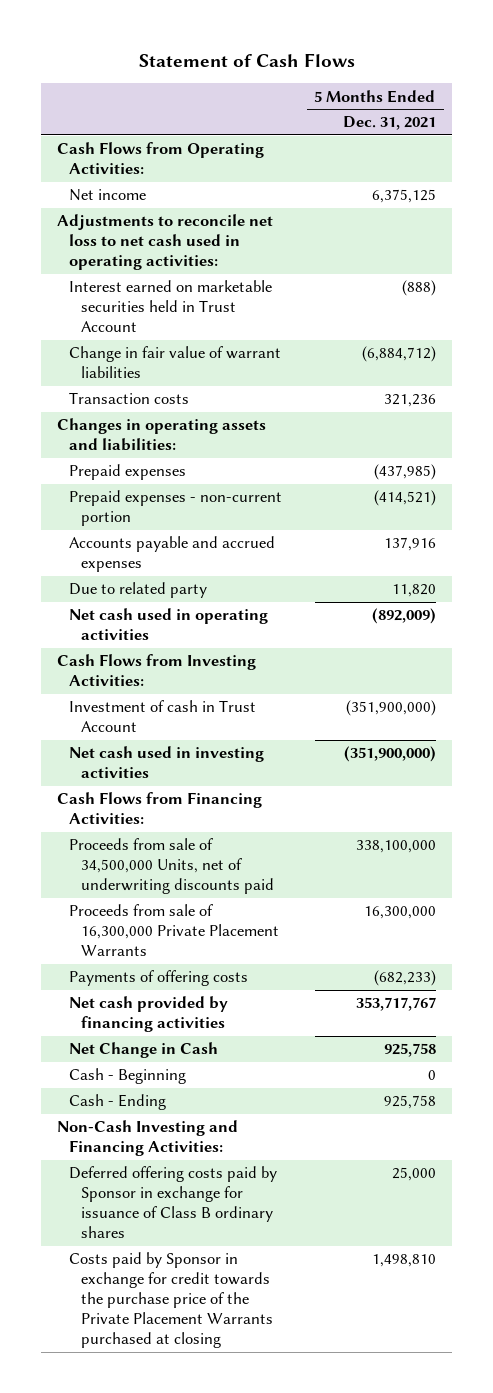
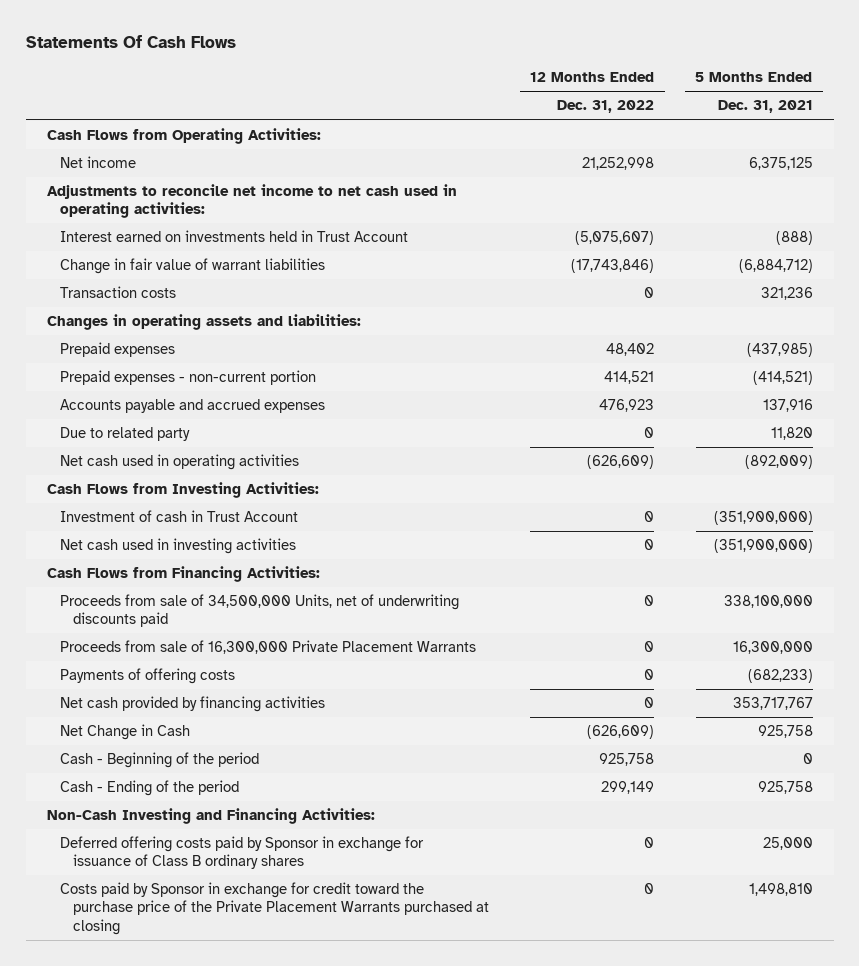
- Statement of Cash Flows
+ Statements Of Cash Flows
- | 5 Months Ended Dec. 31, 2021
+ | 12 Months Ended Dec. 31, 2022 | 5 Months Ended Dec. 31, 2021
- Adjustments to reconcile net loss to net cash used in operating activities:
- Interest earned on marketable securities held in Trust Account | (888)
+ Adjustments to reconcile net income to net cash used in operating activities:
+ Interest earned on investments held in Trust Account | (5,075,607) | (888)
- Cash - Beginning | 0
- Cash - Ending | 925,758
+ Cash - Beginning of the period | 925,758 | 0
+ Cash - Ending of the period | 299,149 | 925,758
- Costs paid by Sponsor in exchange for credit towards the purchase price of the Private Placement Warrants purchased at closing | 1,498,810
+ Costs paid by Sponsor in exchange for credit toward the purchase price of the Private Placement Warrants purchased at closing | 0 | 1,498,810

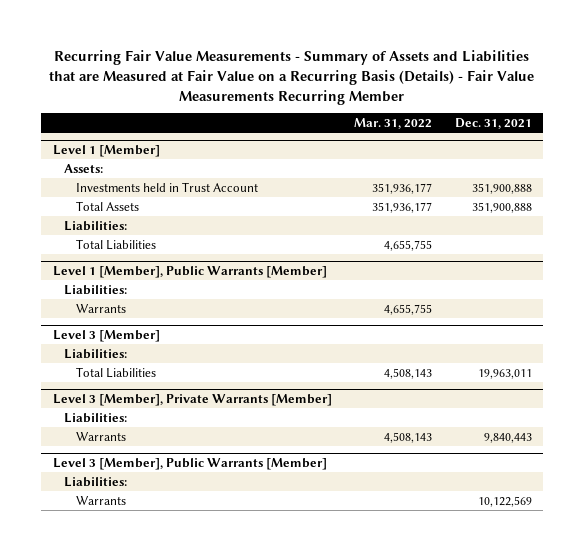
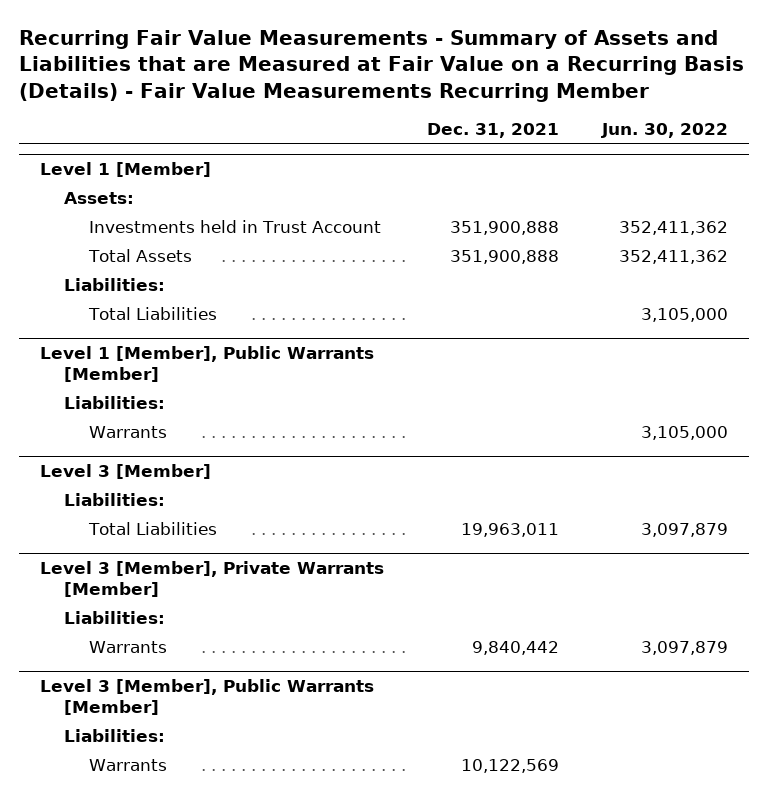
- | Mar. 31, 2022 | Dec. 31, 2021
+ | Dec. 31, 2021 | Jun. 30, 2022
@ Level 3 [Member], Private Warrants [Member]
- Warrants | 4,508,143 | 9,840,443
+ Warrants | 9,840,442 | 3,097,879

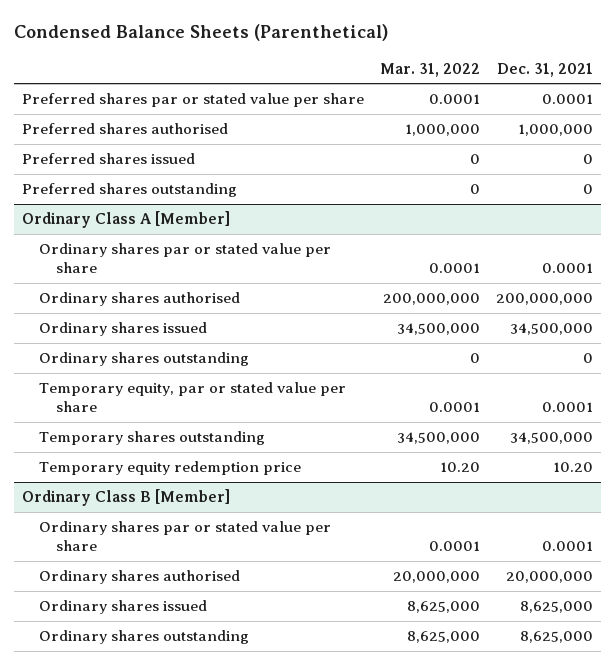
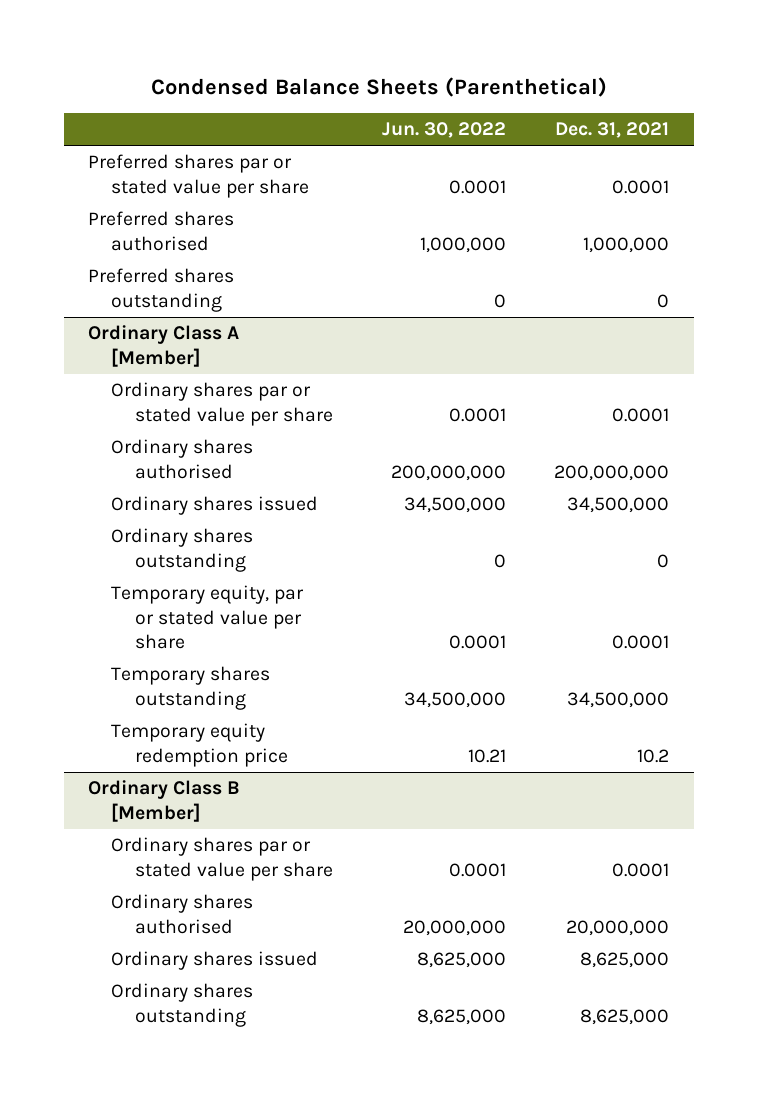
- | Mar. 31, 2022 | Dec. 31, 2021
+ | Jun. 30, 2022 | Dec. 31, 2021
- Preferred shares issued | 0 | 0
@ Ordinary Class A [Member]
- Temporary equity redemption price | 10.20 | 10.20
+ Temporary equity redemption price | 10.21 | 10.2

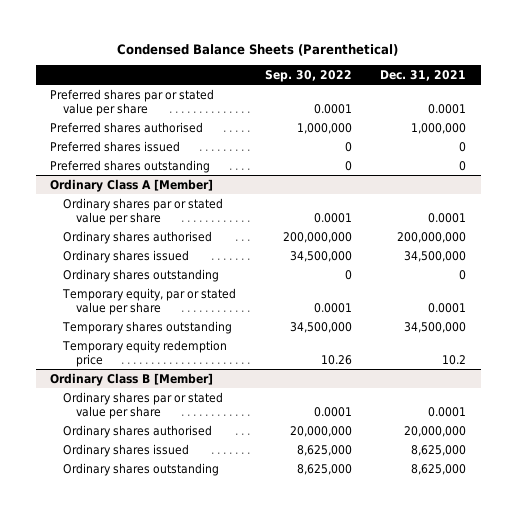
- | Jun. 30, 2022 | Dec. 31, 2021
+ | Sep. 30, 2022 | Dec. 31, 2021
+ Preferred shares issued | 0 | 0

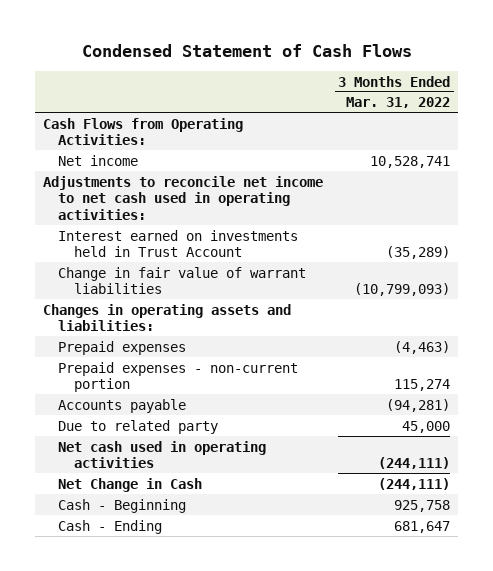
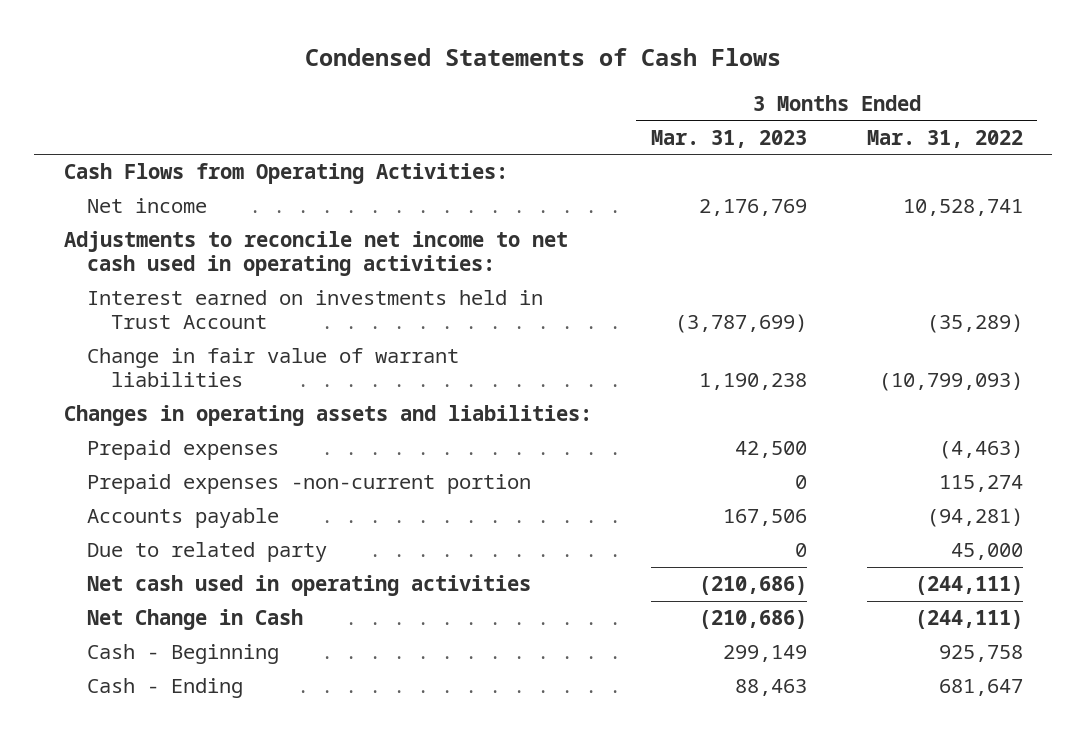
- Condensed Statement of Cash Flows
+ Condensed Statements of Cash Flows
- | 3 Months Ended Mar. 31, 2022
+ | 3 Months Ended Mar. 31, 2023 | 3 Months Ended Mar. 31, 2022
- Prepaid expenses - non-current portion | 115,274
+ Prepaid expenses -non-current portion | 0 | 115,274

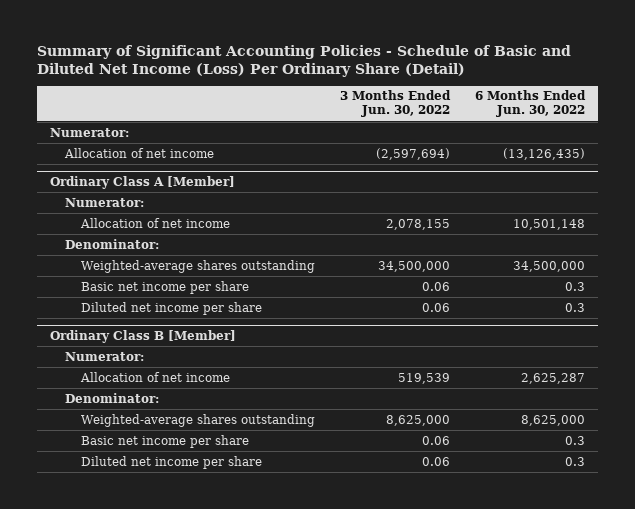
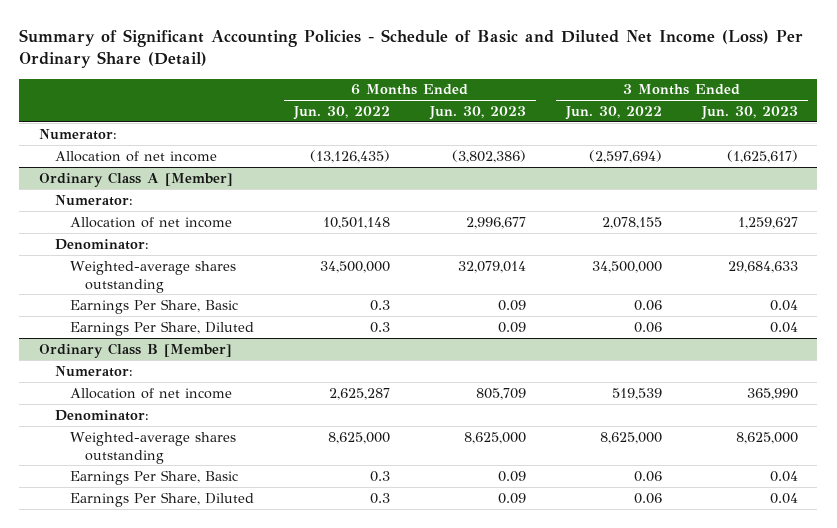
- | 3 Months Ended Jun. 30, 2022 | 6 Months Ended Jun. 30, 2022
+ | 6 Months Ended Jun. 30, 2022 | 6 Months Ended Jun. 30, 2023 | 3 Months Ended Jun. 30, 2022 | 3 Months Ended Jun. 30, 2023
@ Ordinary Class A [Member]
- Basic net income per share | 0.06 | 0.3
- Diluted net income per share | 0.06 | 0.3
+ Earnings Per Share, Basic | 0.3 | 0.09 | 0.06 | 0.04
+ Earnings Per Share, Diluted | 0.3 | 0.09 | 0.06 | 0.04
@ Ordinary Class B [Member]
- Basic net income per share | 0.06 | 0.3
- Diluted net income per share | 0.06 | 0.3
+ Earnings Per Share, Basic | 0.3 | 0.09 | 0.06 | 0.04
+ Earnings Per Share, Diluted | 0.3 | 0.09 | 0.06 | 0.04

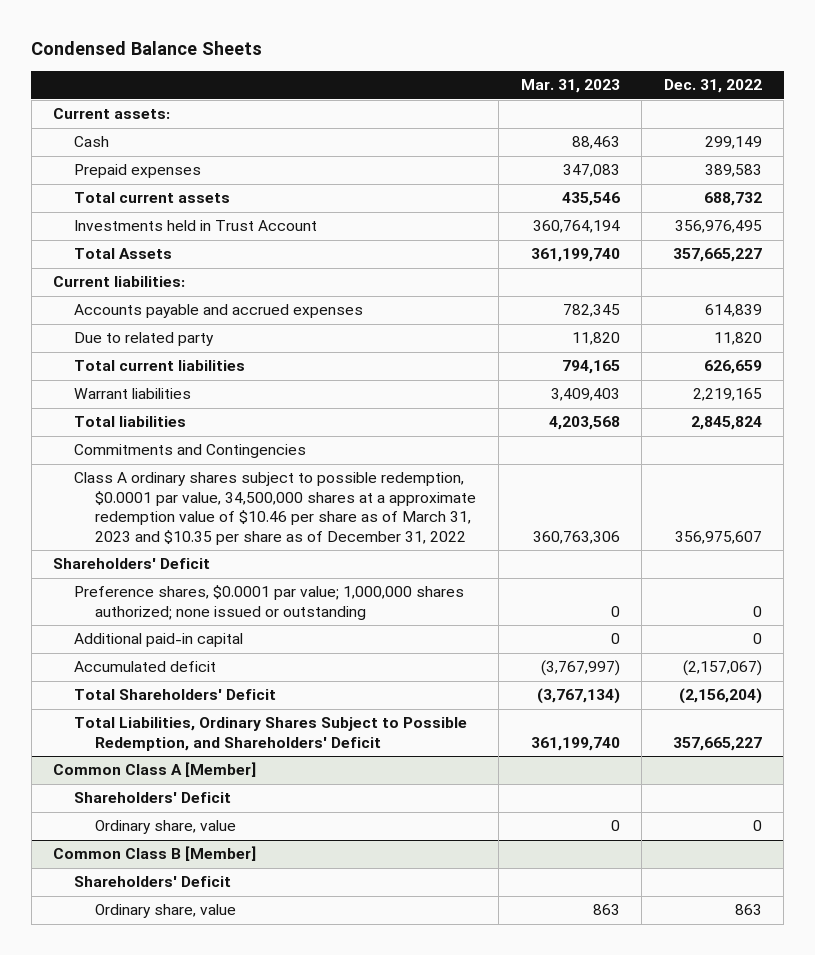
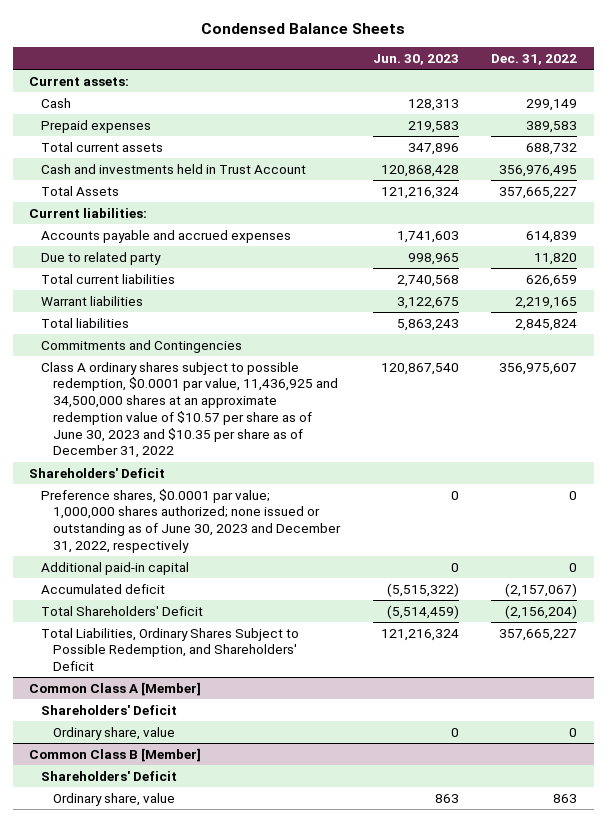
- | Mar. 31, 2023 | Dec. 31, 2022
+ | Jun. 30, 2023 | Dec. 31, 2022
- Investments held in Trust Account | 360,764,194 | 356,976,495
+ Cash and investments held in Trust Account | 120,868,428 | 356,976,495
- Class A ordinary shares subject to possible redemption, $0.0001 par value, 34,500,000 shares at a approximate redemption value of $10.46 per share as of March 31, 2023 and $10.35 per share as of December 31, 2022 | 360,763,306 | 356,975,607
+ Class A ordinary shares subject to possible redemption, $0.0001 par value, 11,436,925 and 34,500,000 shares at an approximate redemption value of $10.57 per share as of June 30, 2023 and $10.35 per share as of December 31, 2022 | 120,867,540 | 356,975,607
- Preference shares, $0.0001 par value; 1,000,000 shares authorized; none issued or outstanding | 0 | 0
+ Preference shares, $0.0001 par value; 1,000,000 shares authorized; none issued or outstanding as of June 30, 2023 and December 31, 2022, respectively | 0 | 0

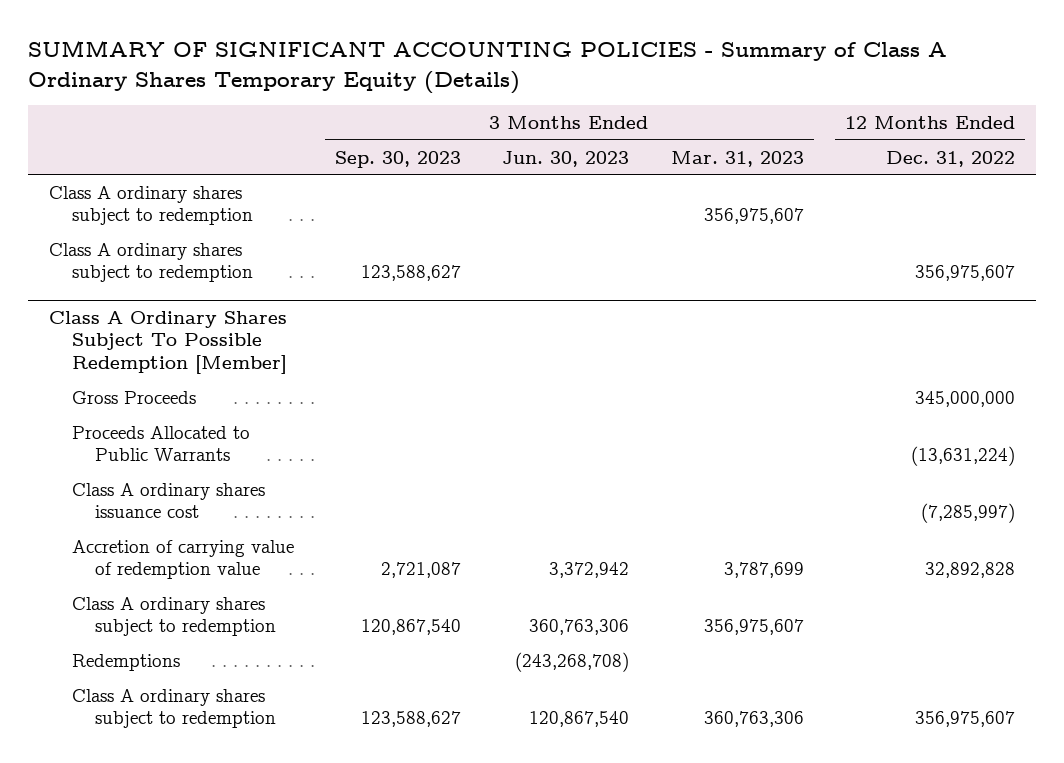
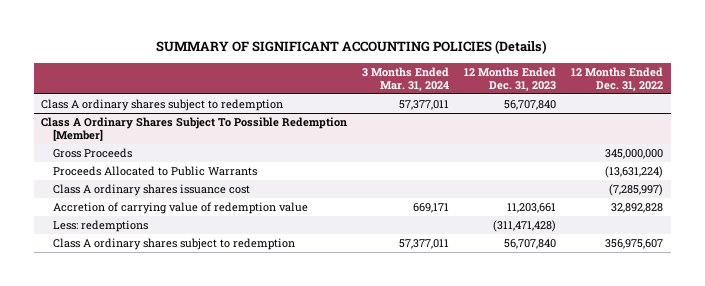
- SUMMARY OF SIGNIFICANT ACCOUNTING POLICIES - Summary of Class A Ordinary Shares Temporary Equity (Details)
+ SUMMARY OF SIGNIFICANT ACCOUNTING POLICIES (Details)
- | 3 Months Ended Sep. 30, 2023 | 3 Months Ended Jun. 30, 2023 | 3 Months Ended Mar. 31, 2023 | 12 Months Ended Dec. 31, 2022
+ | 3 Months Ended Mar. 31, 2024 | 12 Months Ended Dec. 31, 2023 | 12 Months Ended Dec. 31, 2022
- Class A ordinary shares subject to redemption | 123,588,627 | | | 356,975,607
@ Class A Ordinary Shares Subject To Possible Redemption [Member]
- Class A ordinary shares subject to redemption | 120,867,540 | 360,763,306 | 356,975,607 |
- Redemptions | | (243,268,708) | |
+ Less: redemptions | | (311,471,428) |

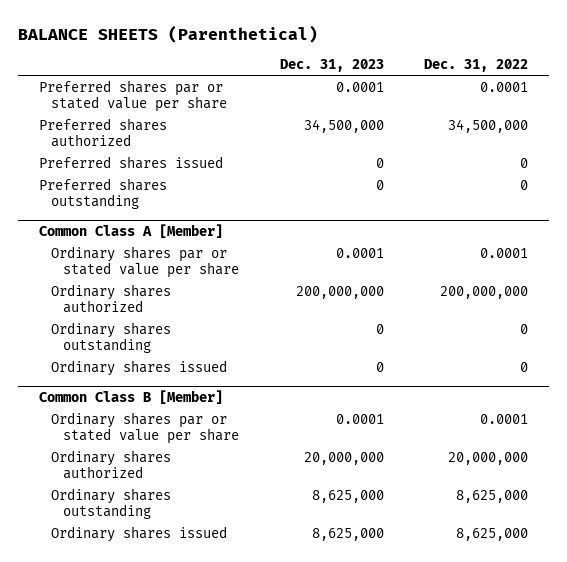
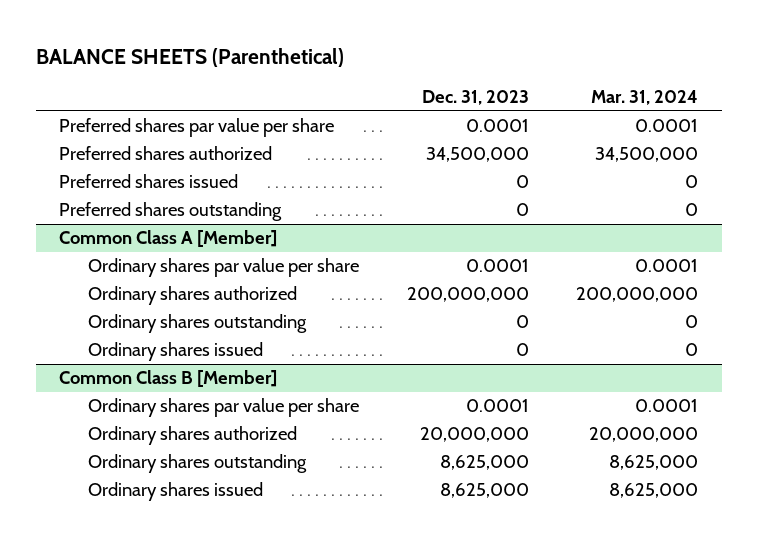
- | Dec. 31, 2023 | Dec. 31, 2022
+ | Dec. 31, 2023 | Mar. 31, 2024
- Preferred shares par or stated value per share | 0.0001 | 0.0001
+ Preferred shares par value per share | 0.0001 | 0.0001
@ Common Class A [Member]
- Ordinary shares par or stated value per share | 0.0001 | 0.0001
+ Ordinary shares par value per share | 0.0001 | 0.0001
@ Common Class B [Member]
- Ordinary shares par or stated value per share | 0.0001 | 0.0001
+ Ordinary shares par value per share | 0.0001 | 0.0001

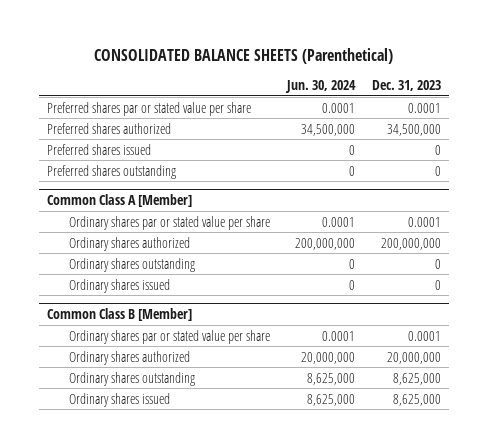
- BALANCE SHEETS (Parenthetical)
+ CONSOLIDATED BALANCE SHEETS (Parenthetical)
- | Dec. 31, 2023 | Mar. 31, 2024
+ | Jun. 30, 2024 | Dec. 31, 2023
- Preferred shares par value per share | 0.0001 | 0.0001
+ Preferred shares par or stated value per share | 0.0001 | 0.0001
@ Common Class A [Member]
- Ordinary shares par value per share | 0.0001 | 0.0001
+ Ordinary shares par or stated value per share | 0.0001 | 0.0001
@ Common Class B [Member]
- Ordinary shares par value per share | 0.0001 | 0.0001
+ Ordinary shares par or stated value per share | 0.0001 | 0.0001

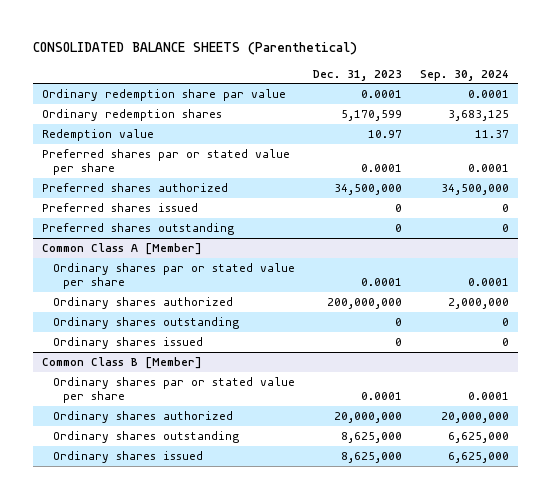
- | Jun. 30, 2024 | Dec. 31, 2023
+ | Dec. 31, 2023 | Sep. 30, 2024
+ Ordinary redemption share par value | 0.0001 | 0.0001
+ Ordinary redemption shares | 5,170,599 | 3,683,125
+ Redemption value | 10.97 | 11.37

